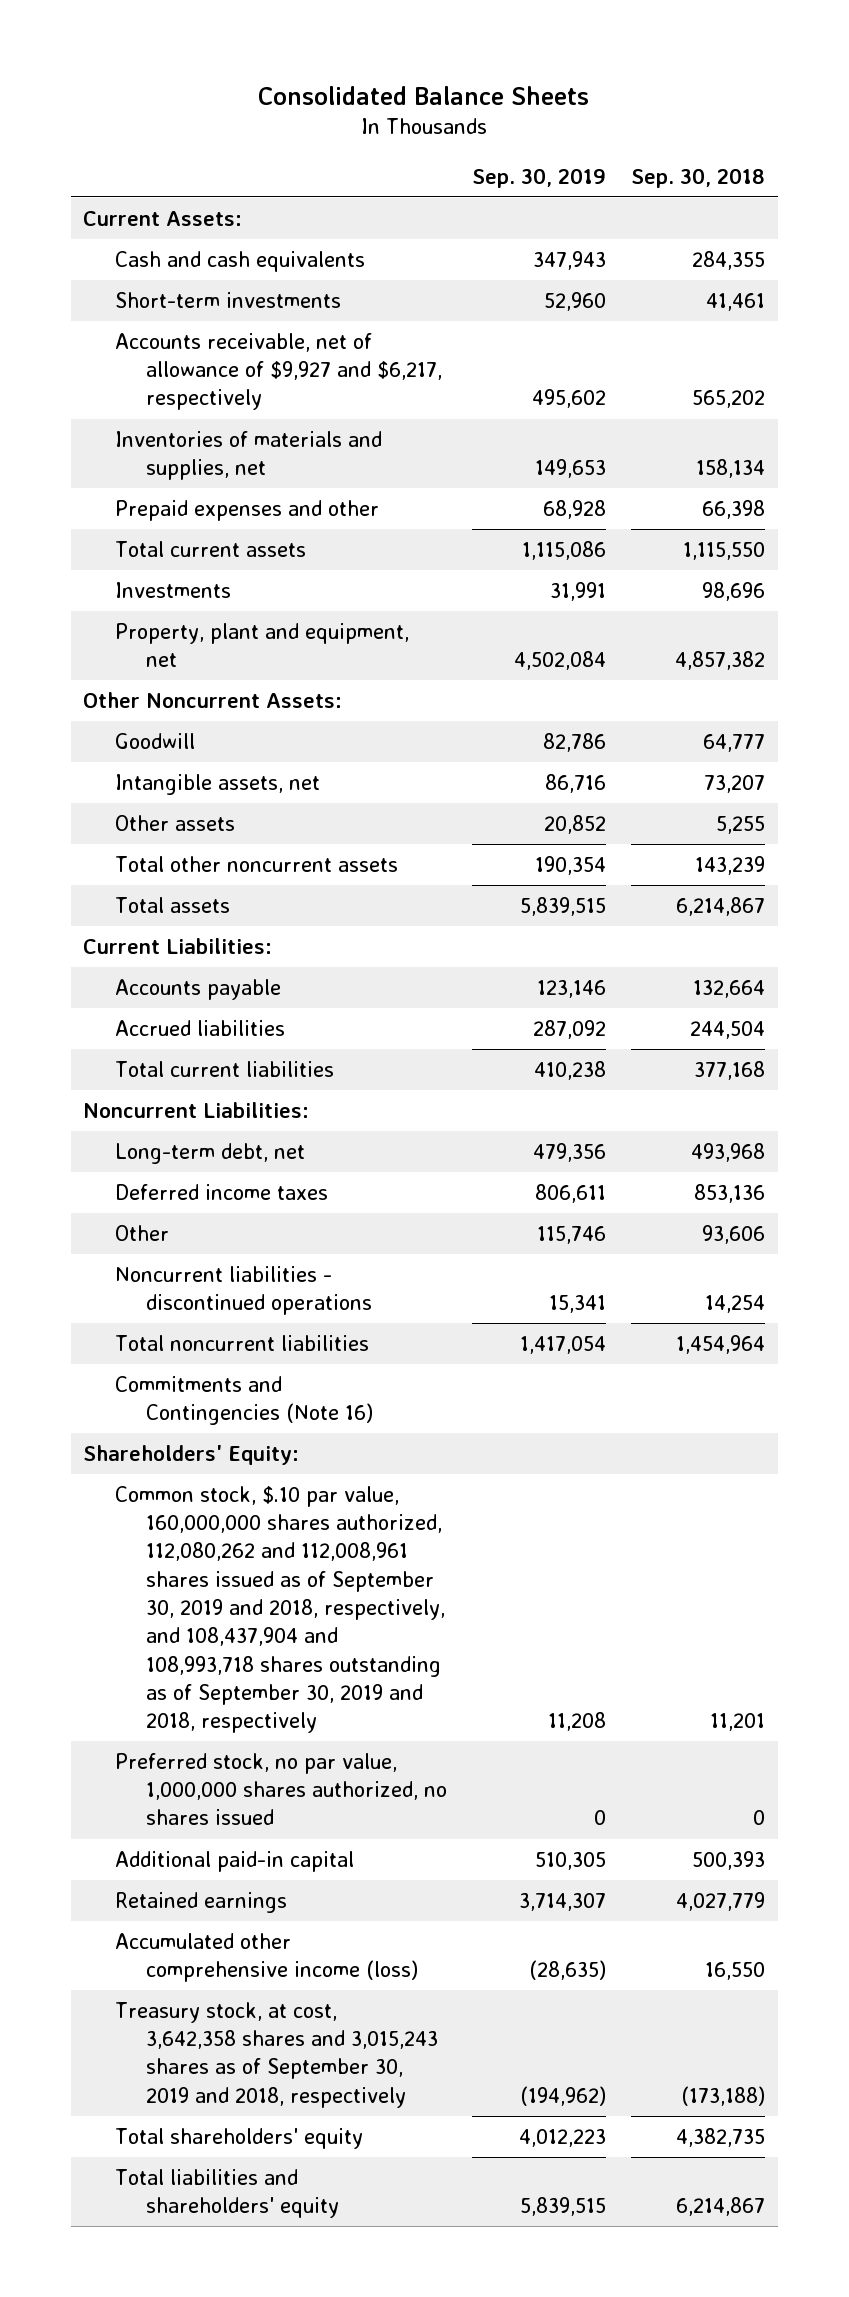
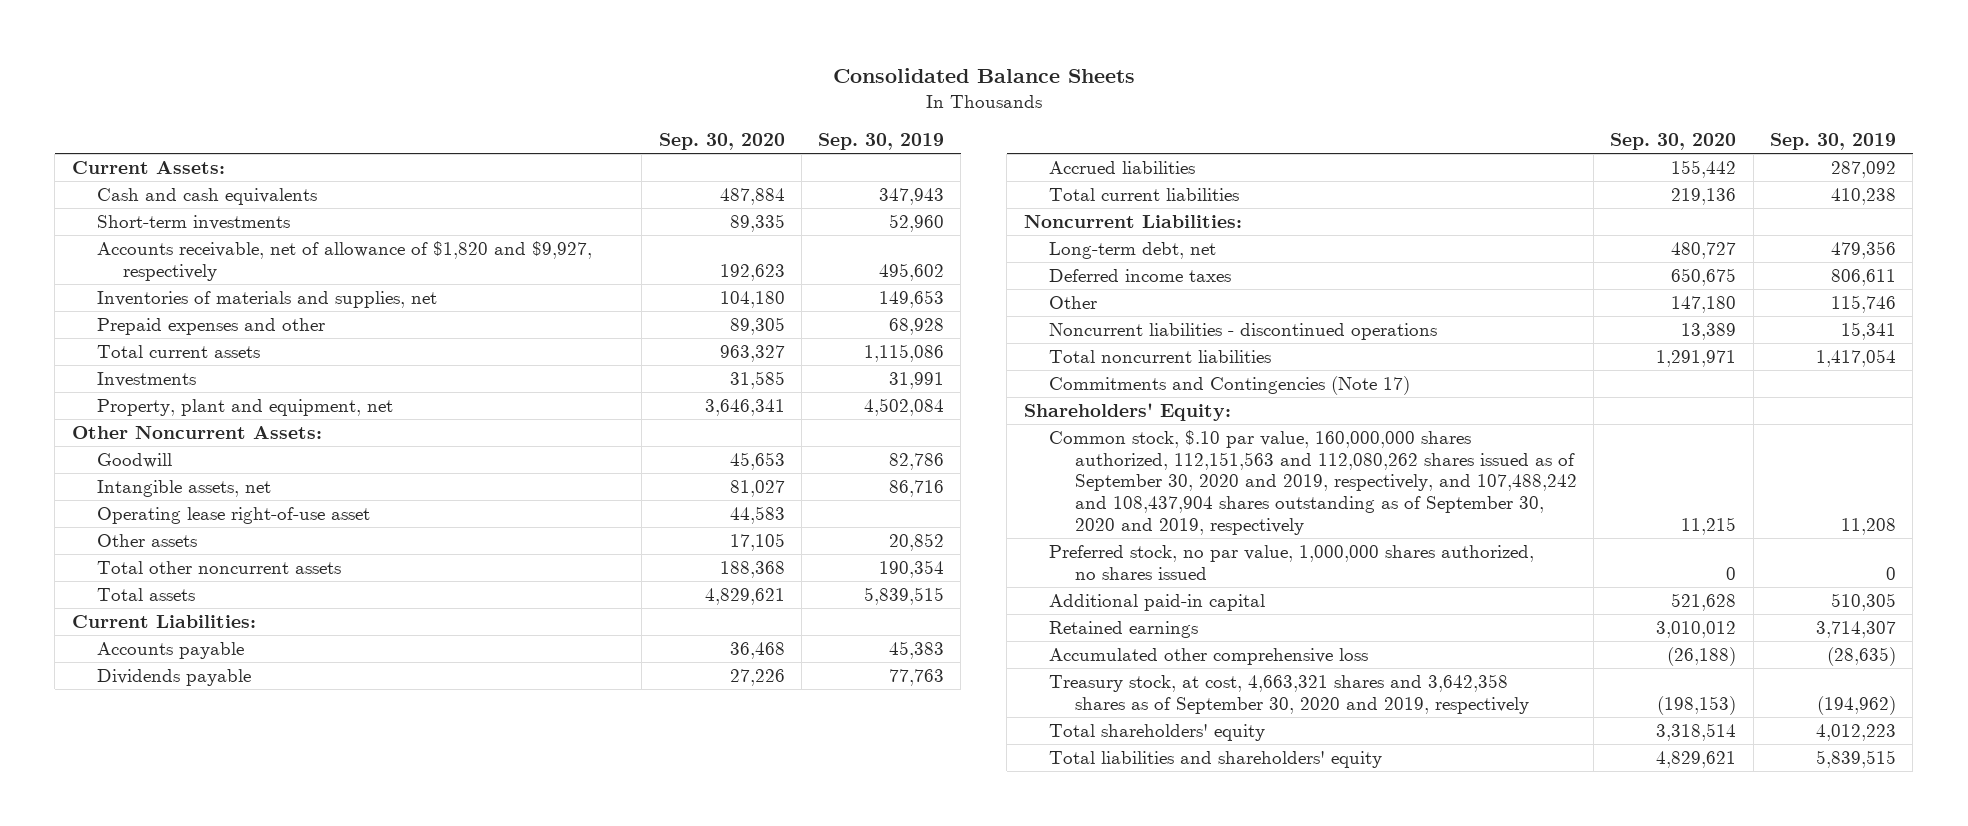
- | Sep. 30, 2019 | Sep. 30, 2018
+ | Sep. 30, 2020 | Sep. 30, 2019
- Accounts receivable, net of allowance of $9,927 and $6,217, respectively | 495,602 | 565,202
+ Accounts receivable, net of allowance of $1,820 and $9,927, respectively | 192,623 | 495,602
+ Operating lease right-of-use asset | 44,583 |
- Accounts payable | 123,146 | 132,664
+ Accounts payable | 36,468 | 45,383
+ Dividends payable | 27,226 | 77,763
- Commitments and Contingencies (Note 16)
+ Commitments and Contingencies (Note 17)
- Common stock, $.10 par value, 160,000,000 shares authorized, 112,080,262 and 112,008,961 shares issued as of September 30, 2019 and 2018, respectively, and 108,437,904 and 108,993,718 shares outstanding as of September 30, 2019 and 2018, respectively | 11,208 | 11,201
+ Common stock, $.10 par value, 160,000,000 shares authorized, 112,151,563 and 112,080,262 shares issued as of September 30, 2020 and 2019, respectively, and 107,488,242 and 108,437,904 shares outstanding as of September 30, 2020 and 2019, respectively | 11,215 | 11,208
- Accumulated other comprehensive income (loss) | (28,635) | 16,550
- Treasury stock, at cost, 3,642,358 shares and 3,015,243 shares as of September 30, 2019 and 2018, respectively | (194,962) | (173,188)
+ Accumulated other comprehensive loss | (26,188) | (28,635)
+ Treasury stock, at cost, 4,663,321 shares and 3,642,358 shares as of September 30, 2020 and 2019, respectively | (198,153) | (194,962)

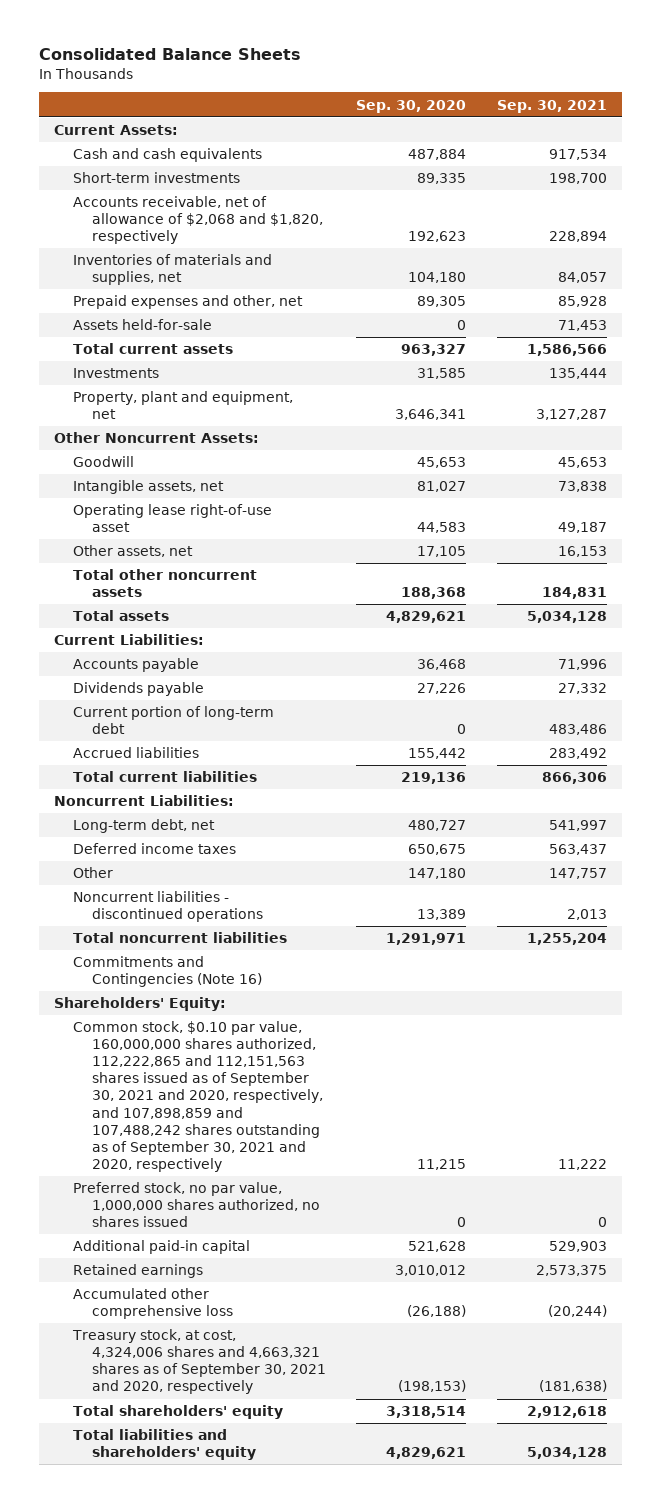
- | Sep. 30, 2020 | Sep. 30, 2019
+ | Sep. 30, 2020 | Sep. 30, 2021
- Accounts receivable, net of allowance of $1,820 and $9,927, respectively | 192,623 | 495,602
+ Accounts receivable, net of allowance of $2,068 and $1,820, respectively | 192,623 | 228,894
- Prepaid expenses and other | 89,305 | 68,928
+ Prepaid expenses and other, net | 89,305 | 85,928
+ Assets held-for-sale | 0 | 71,453
- Other assets | 17,105 | 20,852
+ Other assets, net | 17,105 | 16,153
+ Current portion of long-term debt | 0 | 483,486
- Commitments and Contingencies (Note 17)
+ Commitments and Contingencies (Note 16)
- Common stock, $.10 par value, 160,000,000 shares authorized, 112,151,563 and 112,080,262 shares issued as of September 30, 2020 and 2019, respectively, and 107,488,242 and 108,437,904 shares outstanding as of September 30, 2020 and 2019, respectively | 11,215 | 11,208
+ Common stock, $0.10 par value, 160,000,000 shares authorized, 112,222,865 and 112,151,563 shares issued as of September 30, 2021 and 2020, respectively, and 107,898,859 and 107,488,242 shares outstanding as of September 30, 2021 and 2020, respectively | 11,215 | 11,222
- Treasury stock, at cost, 4,663,321 shares and 3,642,358 shares as of September 30, 2020 and 2019, respectively | (198,153) | (194,962)
+ Treasury stock, at cost, 4,324,006 shares and 4,663,321 shares as of September 30, 2021 and 2020, respectively | (198,153) | (181,638)

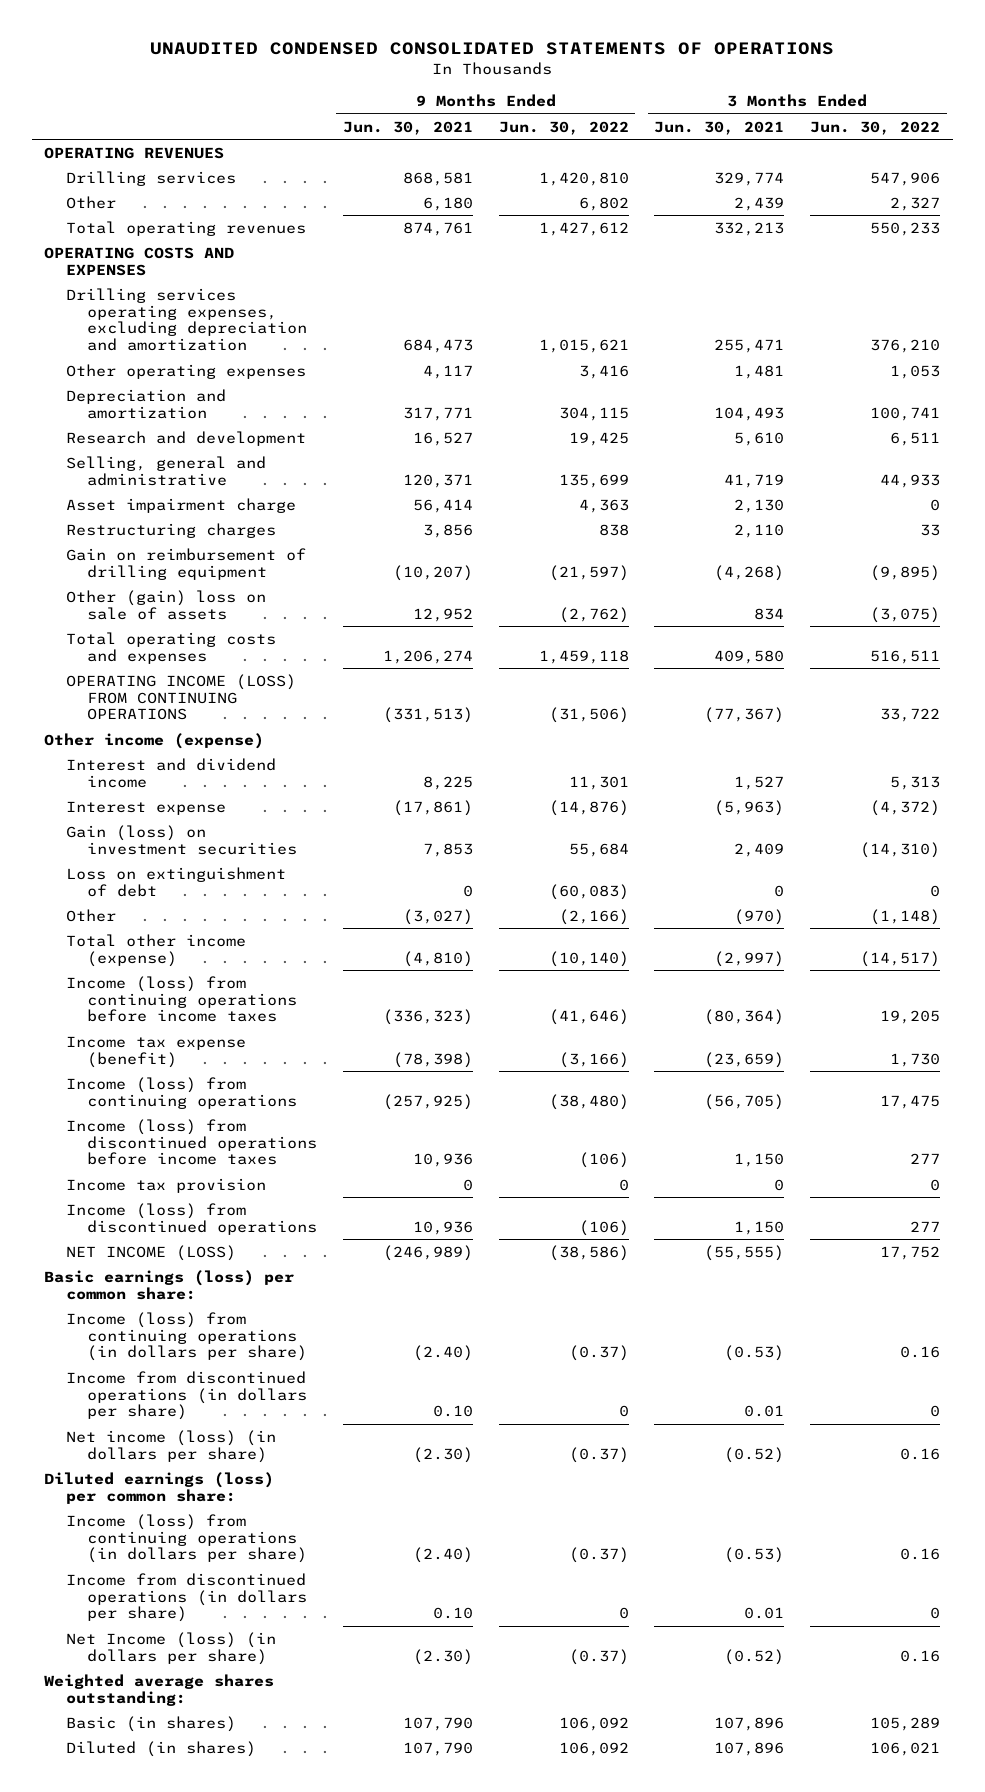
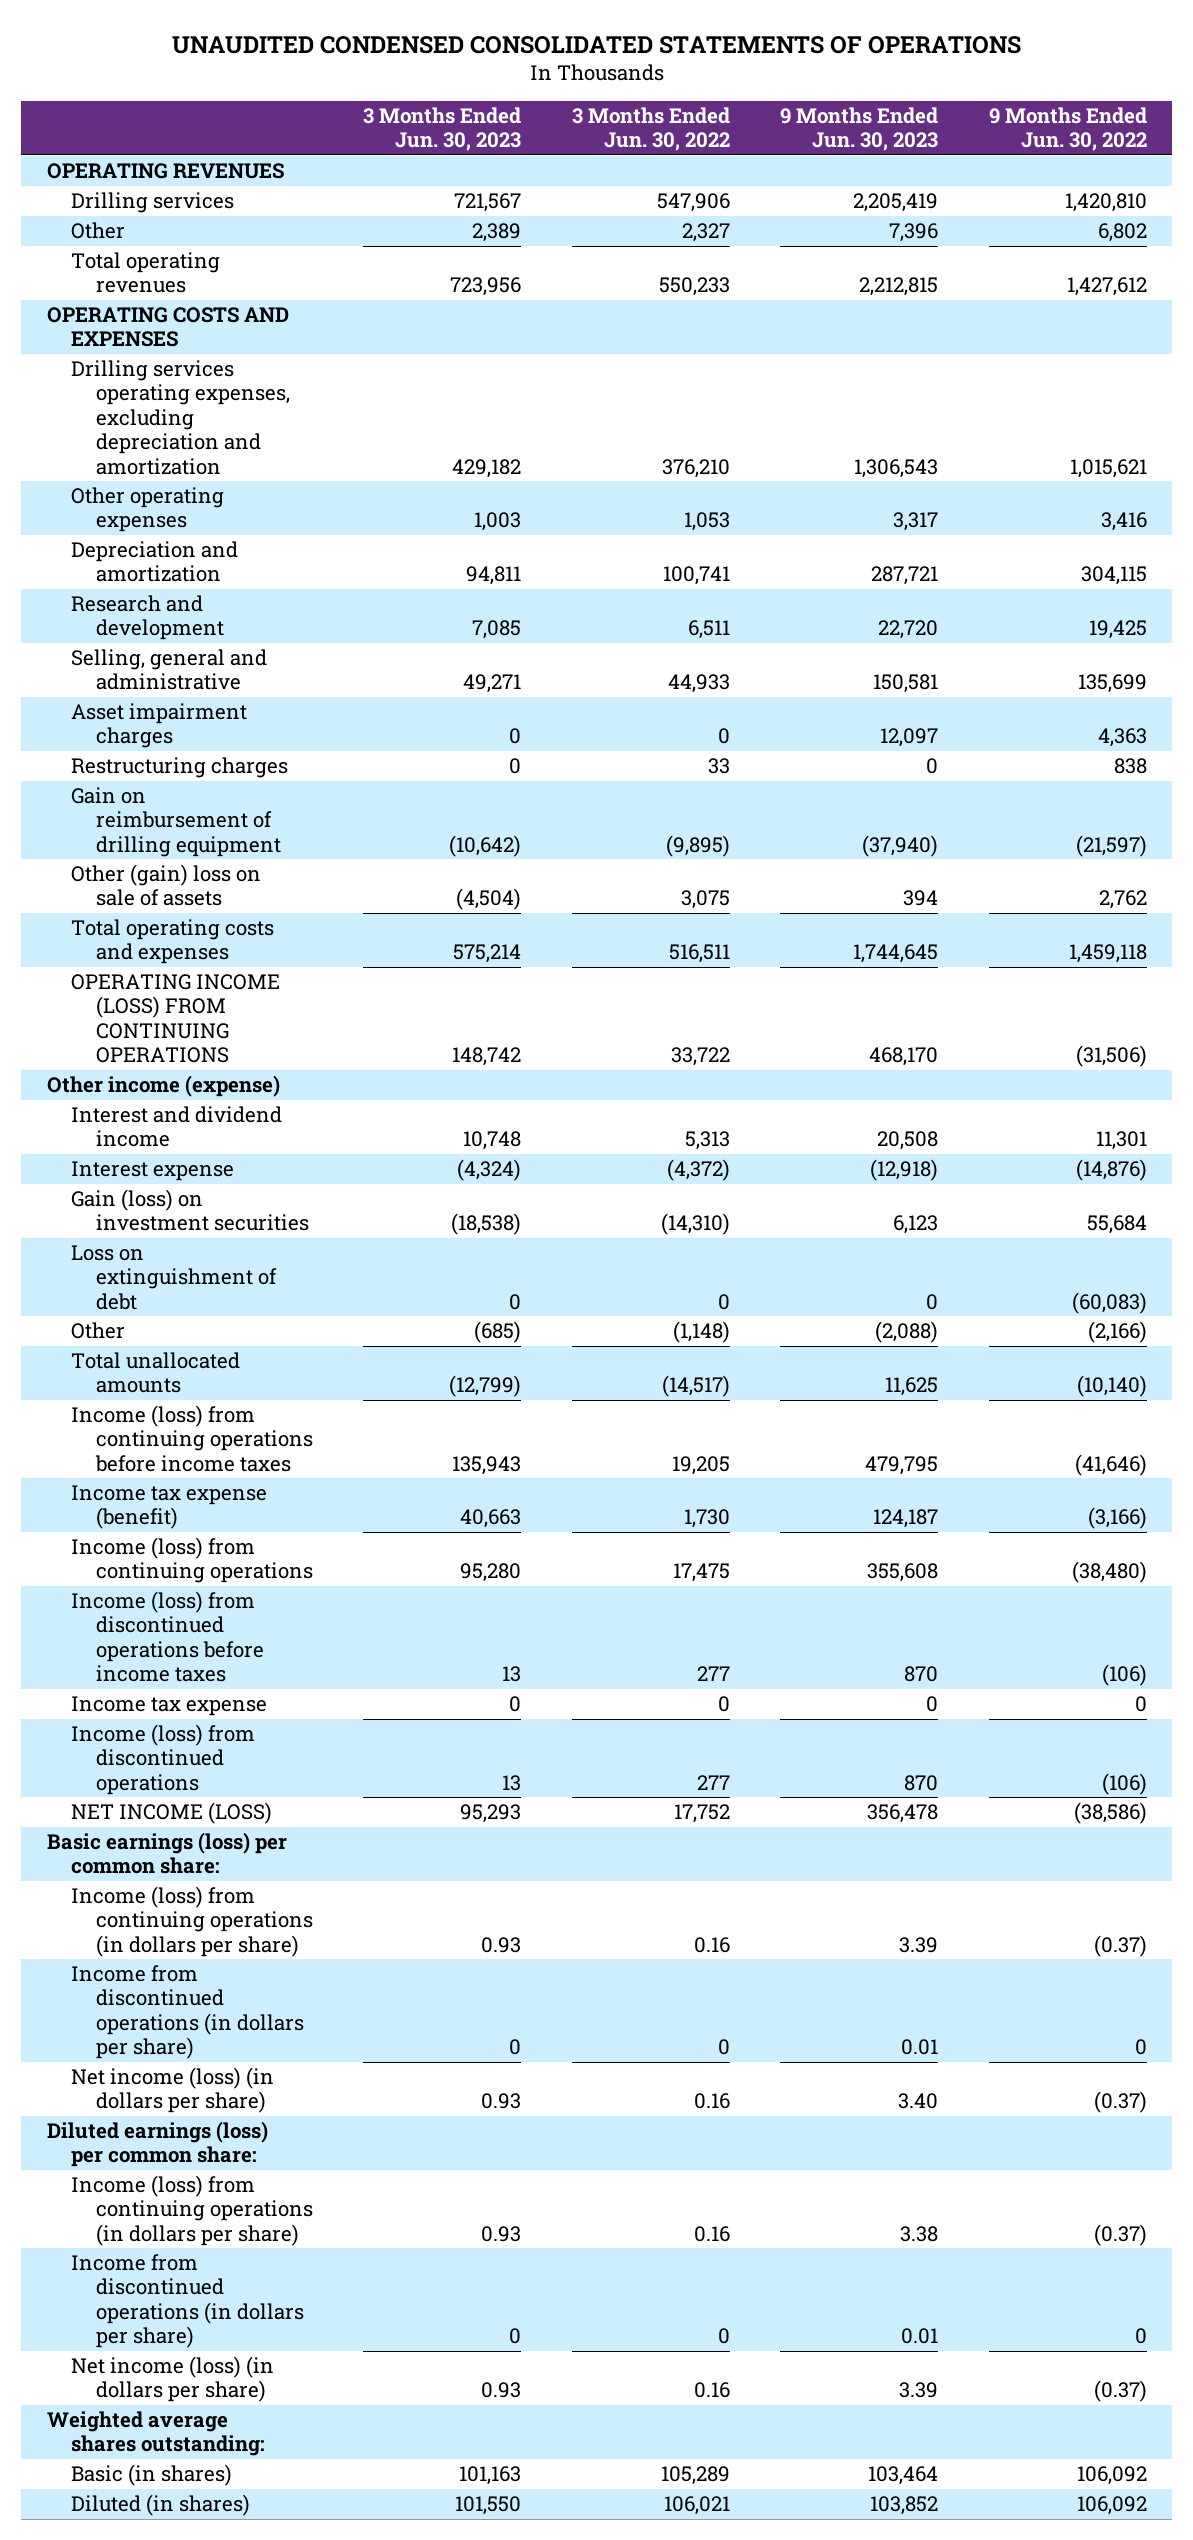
- | 9 Months Ended Jun. 30, 2021 | 9 Months Ended Jun. 30, 2022 | 3 Months Ended Jun. 30, 2021 | 3 Months Ended Jun. 30, 2022
+ | 3 Months Ended Jun. 30, 2023 | 3 Months Ended Jun. 30, 2022 | 9 Months Ended Jun. 30, 2023 | 9 Months Ended Jun. 30, 2022
- Asset impairment charge | 56,414 | 4,363 | 2,130 | 0
+ Asset impairment charges | 0 | 0 | 12,097 | 4,363
- Other (gain) loss on sale of assets | 12,952 | (2,762) | 834 | (3,075)
+ Other (gain) loss on sale of assets | (4,504) | 3,075 | 394 | 2,762
- Total other income (expense) | (4,810) | (10,140) | (2,997) | (14,517)
+ Total unallocated amounts | (12,799) | (14,517) | 11,625 | (10,140)
- Income tax provision | 0 | 0 | 0 | 0
+ Income tax expense | 0 | 0 | 0 | 0
- Net Income (loss) (in dollars per share) | (2.30) | (0.37) | (0.52) | 0.16
+ Net income (loss) (in dollars per share) | 0.93 | 0.16 | 3.39 | (0.37)

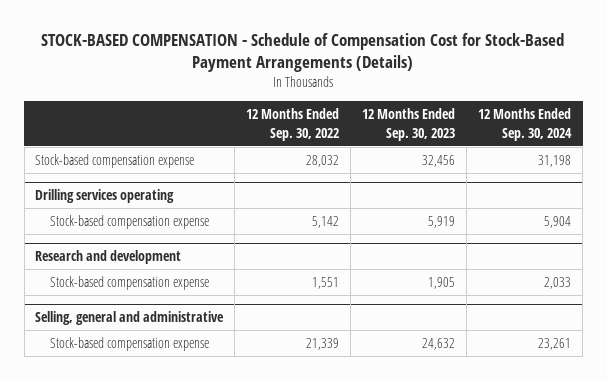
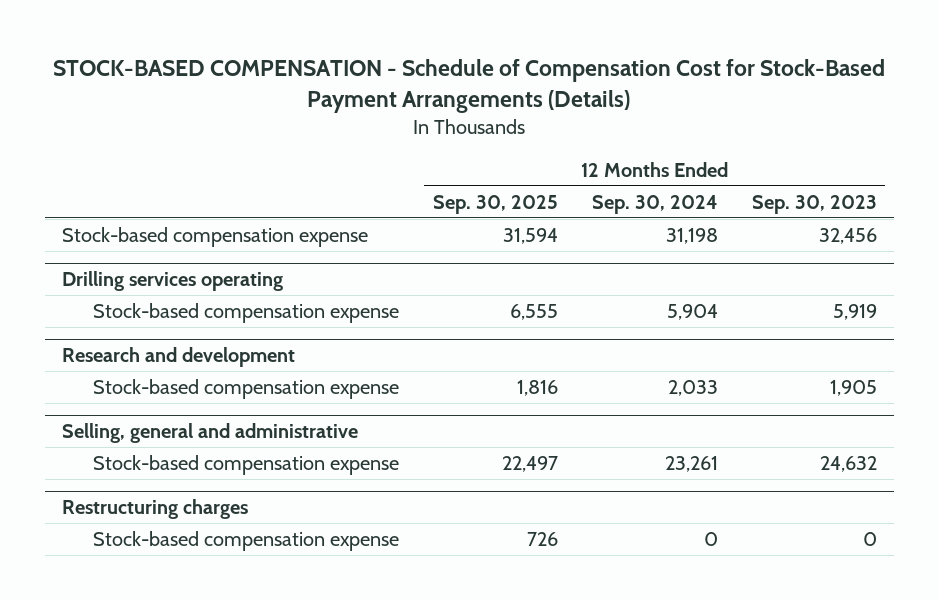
- | 12 Months Ended Sep. 30, 2022 | 12 Months Ended Sep. 30, 2023 | 12 Months Ended Sep. 30, 2024
+ | 12 Months Ended Sep. 30, 2025 | 12 Months Ended Sep. 30, 2024 | 12 Months Ended Sep. 30, 2023
+ Restructuring charges
+ Stock-based compensation expense | 726 | 0 | 0

